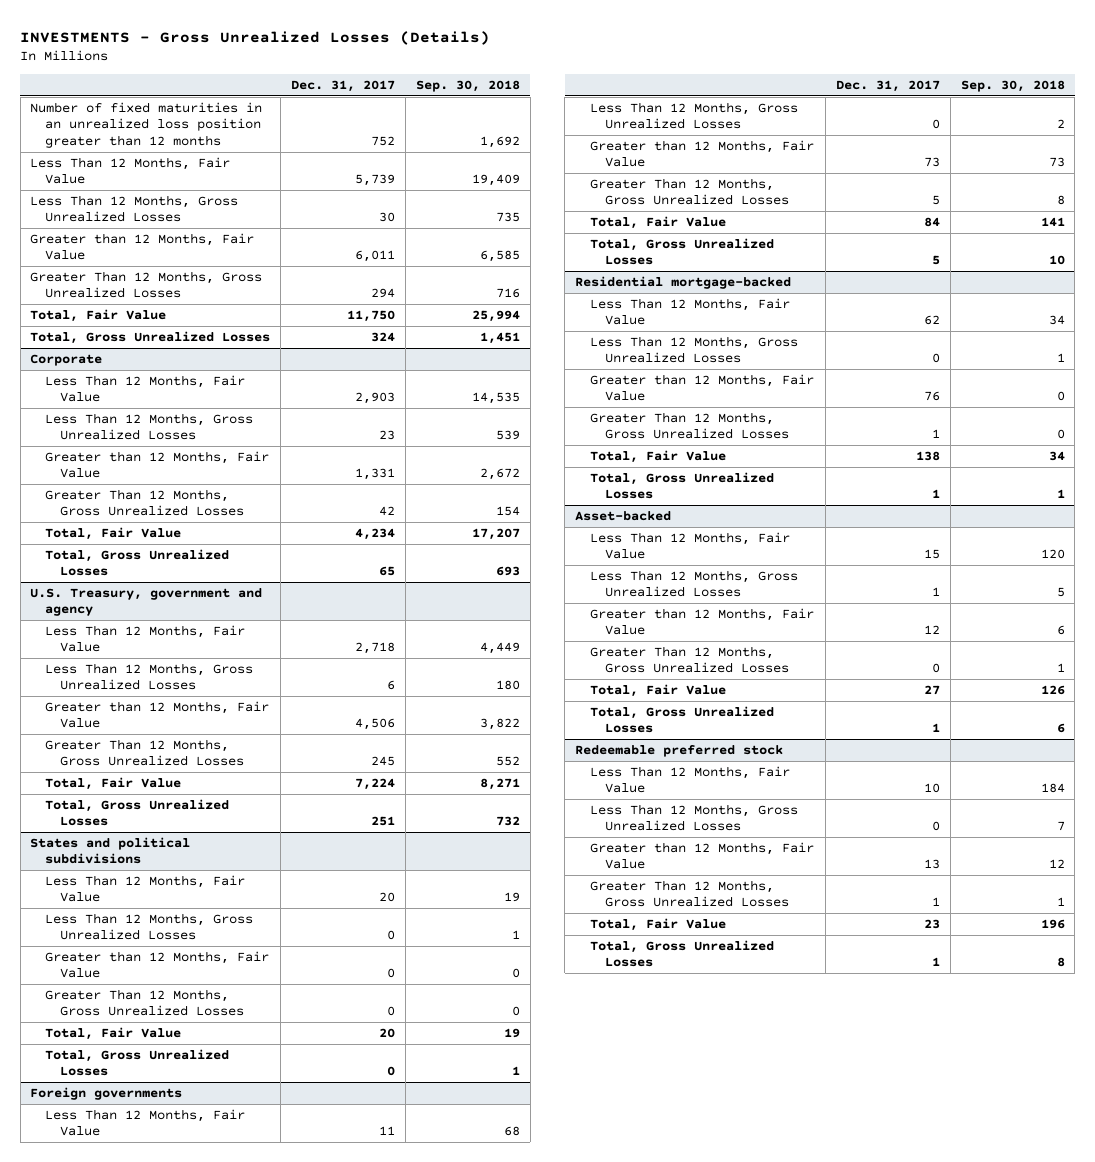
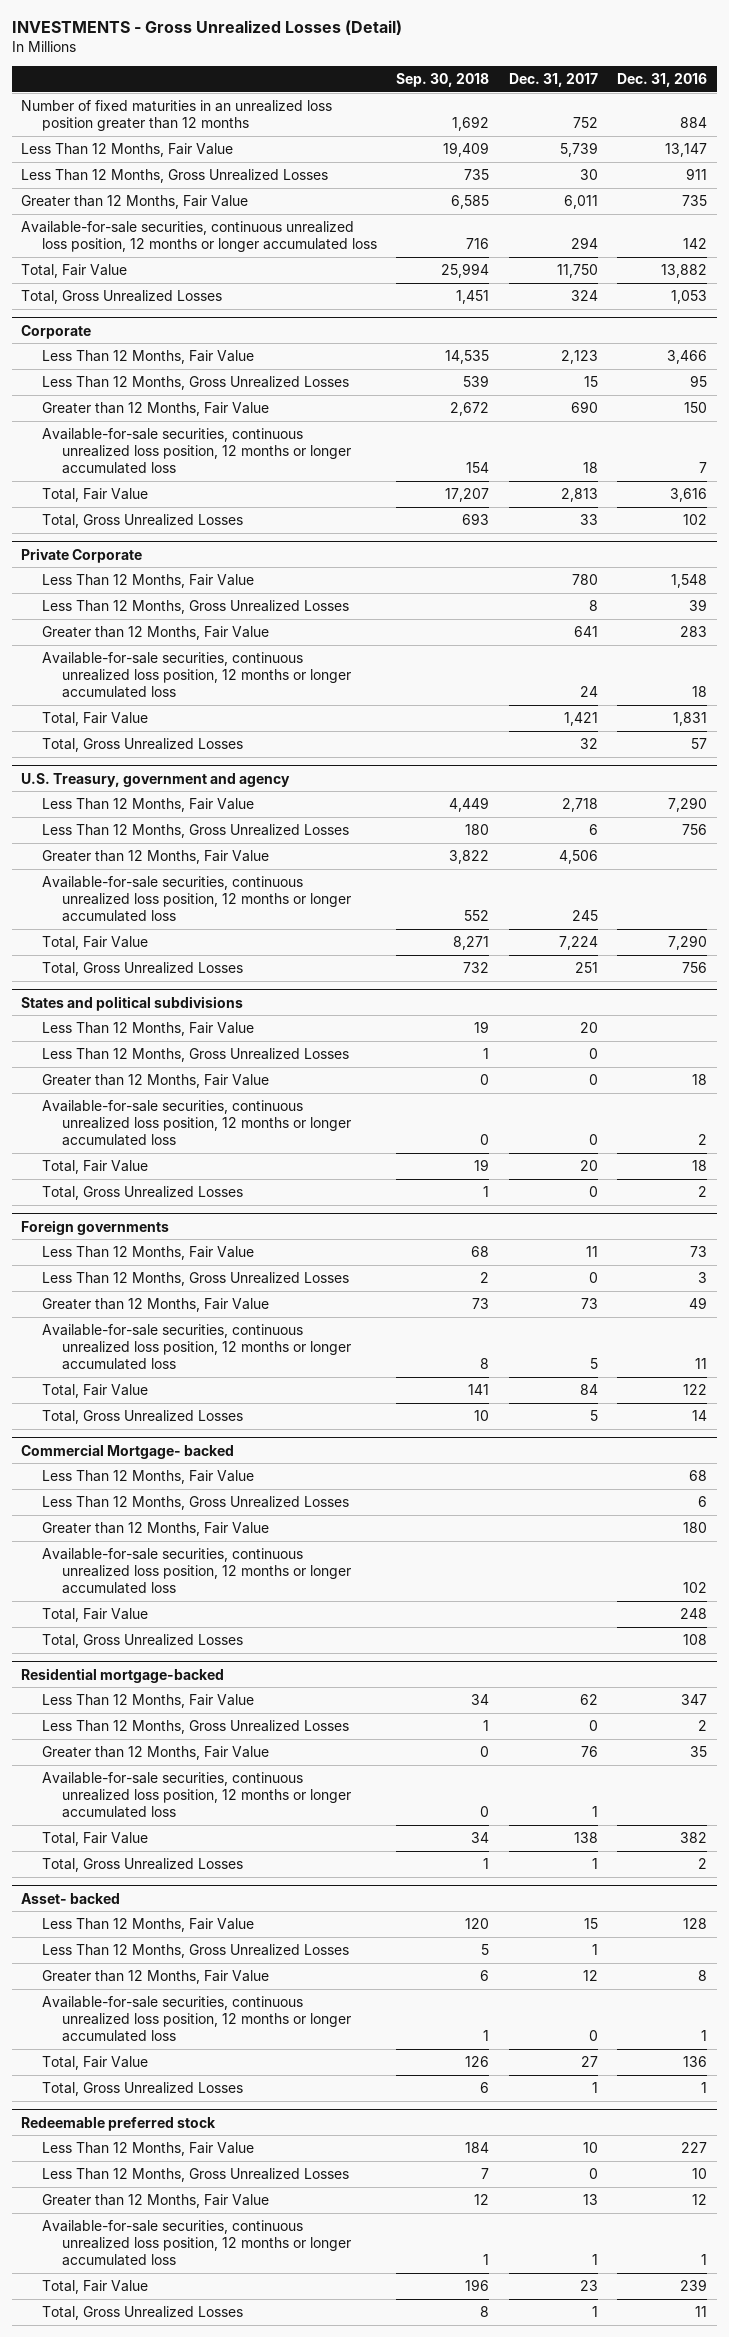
- INVESTMENTS - Gross Unrealized Losses (Details)
+ INVESTMENTS - Gross Unrealized Losses (Detail)
- | Dec. 31, 2017 | Sep. 30, 2018
+ | Sep. 30, 2018 | Dec. 31, 2017 | Dec. 31, 2016
- Greater Than 12 Months, Gross Unrealized Losses | 294 | 716
+ Available-for-sale securities, continuous unrealized loss position, 12 months or longer accumulated loss | 716 | 294 | 142
@ Corporate
- Less Than 12 Months, Fair Value | 2,903 | 14,535
- Less Than 12 Months, Gross Unrealized Losses | 23 | 539
- Greater than 12 Months, Fair Value | 1,331 | 2,672
- Greater Than 12 Months, Gross Unrealized Losses | 42 | 154
- Total, Fair Value | 4,234 | 17,207
- Total, Gross Unrealized Losses | 65 | 693
+ Less Than 12 Months, Fair Value | 14,535 | 2,123 | 3,466
+ Less Than 12 Months, Gross Unrealized Losses | 539 | 15 | 95
+ Greater than 12 Months, Fair Value | 2,672 | 690 | 150
+ Available-for-sale securities, continuous unrealized loss position, 12 months or longer accumulated loss | 154 | 18 | 7
+ Total, Fair Value | 17,207 | 2,813 | 3,616
+ Total, Gross Unrealized Losses | 693 | 33 | 102
+ Private Corporate
+ Less Than 12 Months, Fair Value | | 780 | 1,548
+ Less Than 12 Months, Gross Unrealized Losses | | 8 | 39
+ Greater than 12 Months, Fair Value | | 641 | 283
+ Available-for-sale securities, continuous unrealized loss position, 12 months or longer accumulated loss | | 24 | 18
+ Total, Fair Value | | 1,421 | 1,831
+ Total, Gross Unrealized Losses | | 32 | 57
@ U.S. Treasury, government and agency
- Greater Than 12 Months, Gross Unrealized Losses | 245 | 552
+ Available-for-sale securities, continuous unrealized loss position, 12 months or longer accumulated loss | 552 | 245 |
@ States and political subdivisions
- Greater Than 12 Months, Gross Unrealized Losses | 0 | 0
+ Available-for-sale securities, continuous unrealized loss position, 12 months or longer accumulated loss | 0 | 0 | 2
@ Foreign governments
- Greater Than 12 Months, Gross Unrealized Losses | 5 | 8
+ Available-for-sale securities, continuous unrealized loss position, 12 months or longer accumulated loss | 8 | 5 | 11
+ Commercial Mortgage- backed
+ Less Than 12 Months, Fair Value | | | 68
+ Less Than 12 Months, Gross Unrealized Losses | | | 6
+ Greater than 12 Months, Fair Value | | | 180
+ Available-for-sale securities, continuous unrealized loss position, 12 months or longer accumulated loss | | | 102
+ Total, Fair Value | | | 248
+ Total, Gross Unrealized Losses | | | 108
@ Residential mortgage-backed
- Greater Than 12 Months, Gross Unrealized Losses | 1 | 0
+ Available-for-sale securities, continuous unrealized loss position, 12 months or longer accumulated loss | 0 | 1 |
- Asset-backed
+ Asset- backed
- Greater Than 12 Months, Gross Unrealized Losses | 0 | 1
+ Available-for-sale securities, continuous unrealized loss position, 12 months or longer accumulated loss | 1 | 0 | 1
@ Redeemable preferred stock
- Greater Than 12 Months, Gross Unrealized Losses | 1 | 1
+ Available-for-sale securities, continuous unrealized loss position, 12 months or longer accumulated loss | 1 | 1 | 1

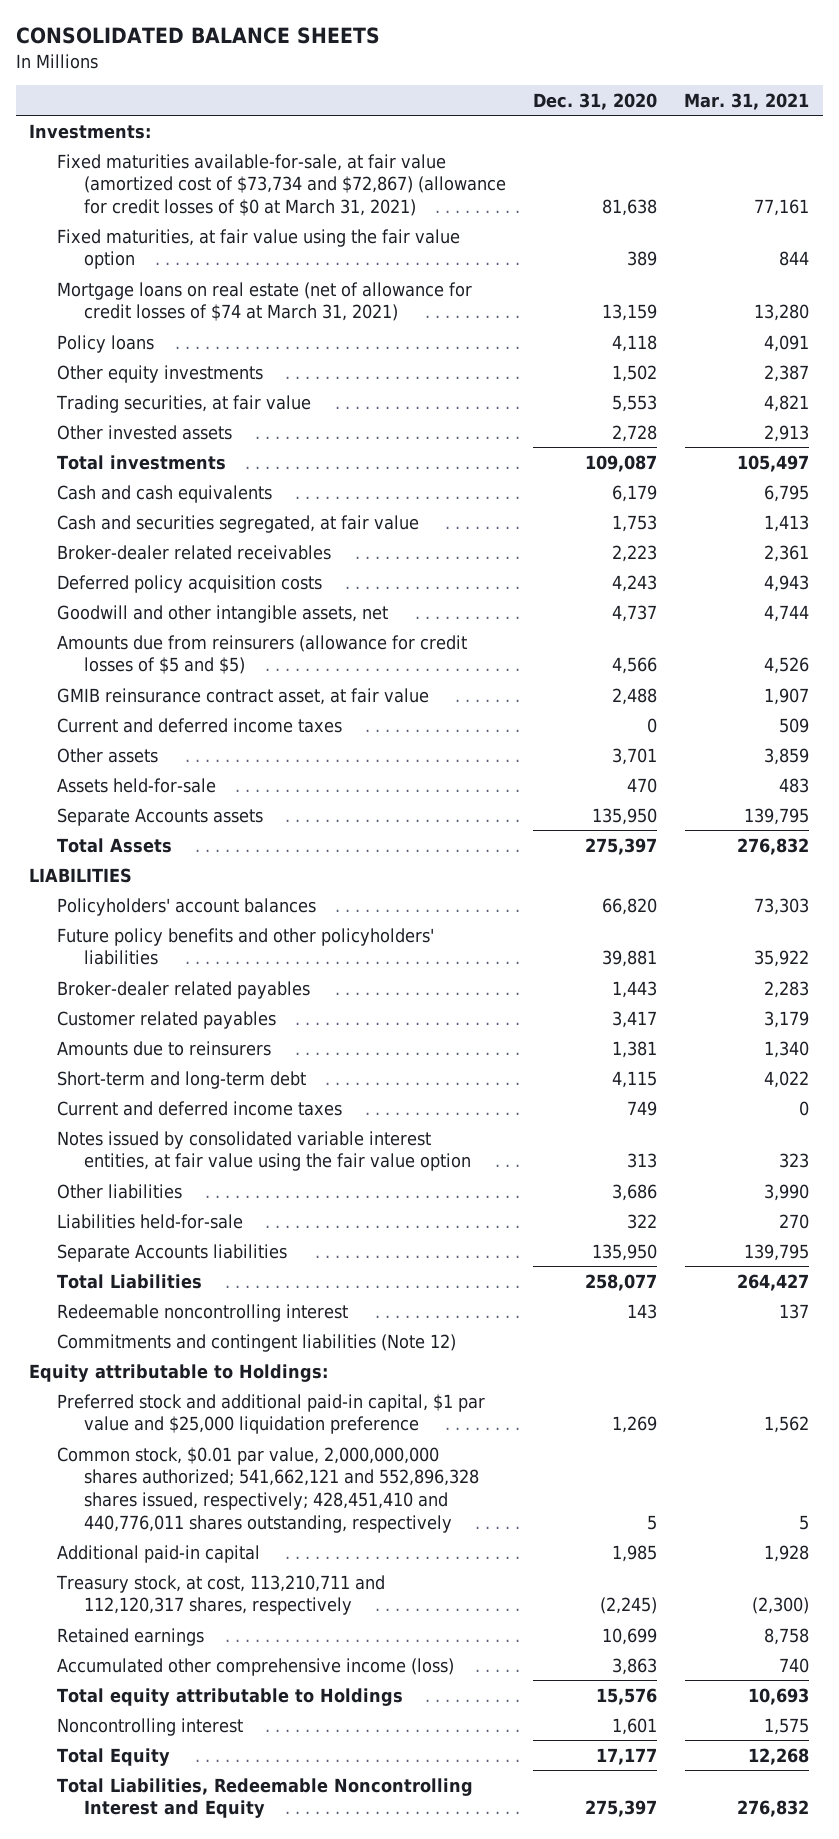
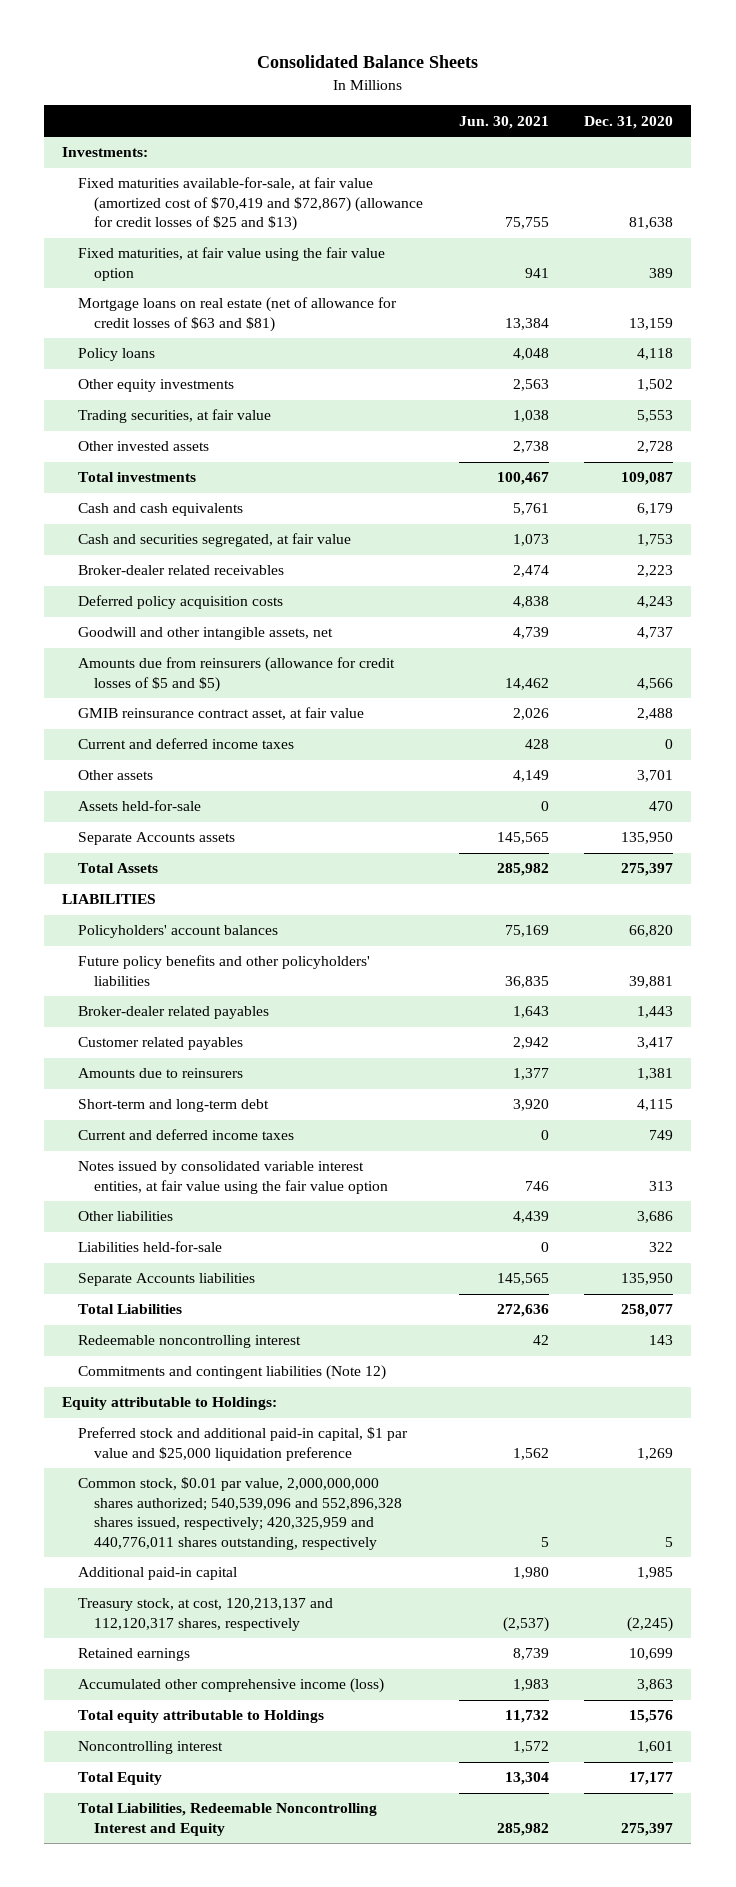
- CONSOLIDATED BALANCE SHEETS
+ Consolidated Balance Sheets
- | Dec. 31, 2020 | Mar. 31, 2021
+ | Jun. 30, 2021 | Dec. 31, 2020
- Fixed maturities available-for-sale, at fair value (amortized cost of $73,734 and $72,867) (allowance for credit losses of $0 at March 31, 2021) | 81,638 | 77,161
+ Fixed maturities available-for-sale, at fair value (amortized cost of $70,419 and $72,867) (allowance for credit losses of $25 and $13) | 75,755 | 81,638
- Mortgage loans on real estate (net of allowance for credit losses of $74 at March 31, 2021) | 13,159 | 13,280
+ Mortgage loans on real estate (net of allowance for credit losses of $63 and $81) | 13,384 | 13,159
- Common stock, $0.01 par value, 2,000,000,000 shares authorized; 541,662,121 and 552,896,328 shares issued, respectively; 428,451,410 and 440,776,011 shares outstanding, respectively | 5 | 5
+ Common stock, $0.01 par value, 2,000,000,000 shares authorized; 540,539,096 and 552,896,328 shares issued, respectively; 420,325,959 and 440,776,011 shares outstanding, respectively | 5 | 5
- Treasury stock, at cost, 113,210,711 and 112,120,317 shares, respectively | (2,245) | (2,300)
+ Treasury stock, at cost, 120,213,137 and 112,120,317 shares, respectively | (2,537) | (2,245)

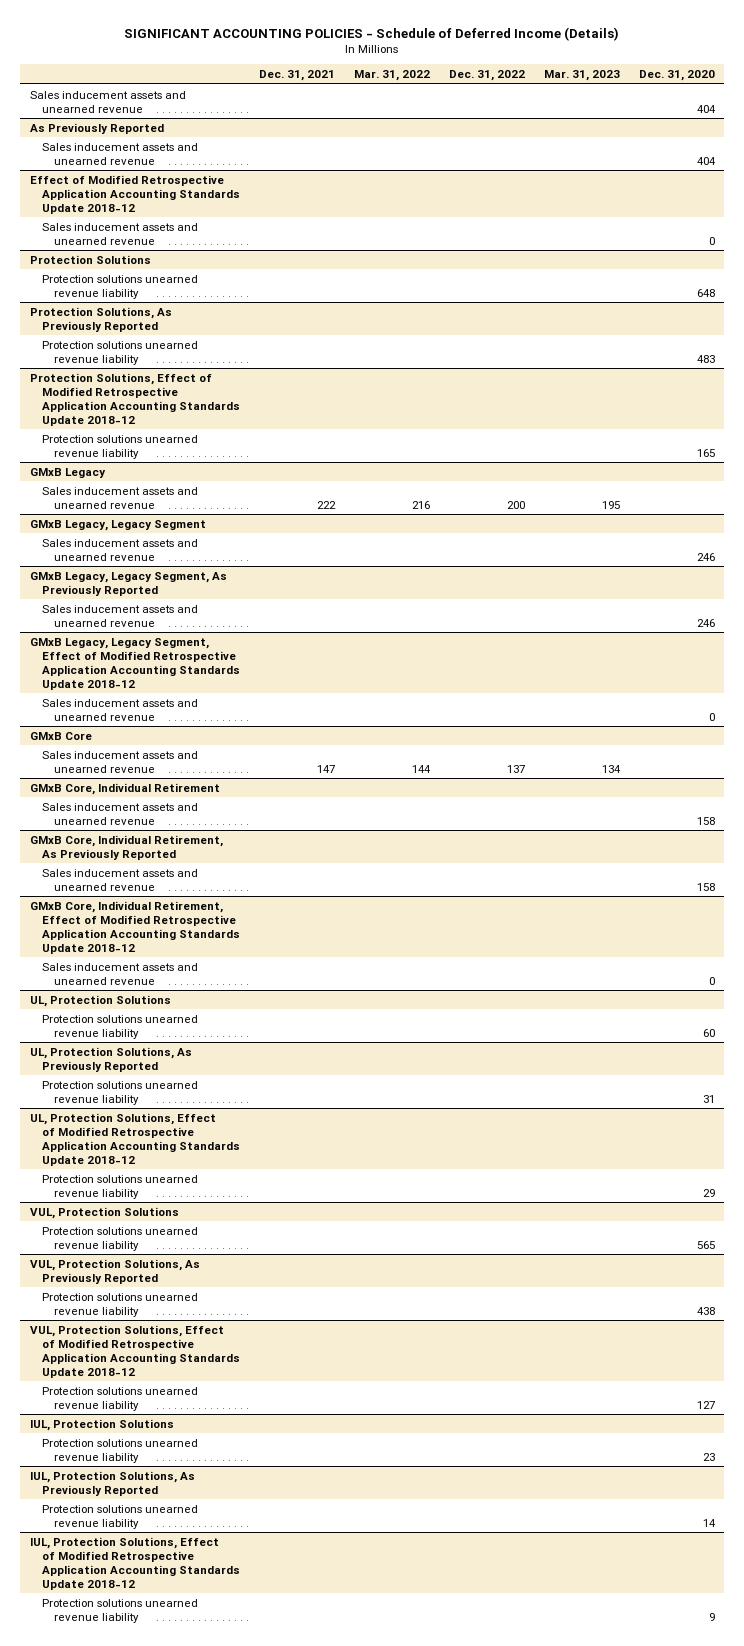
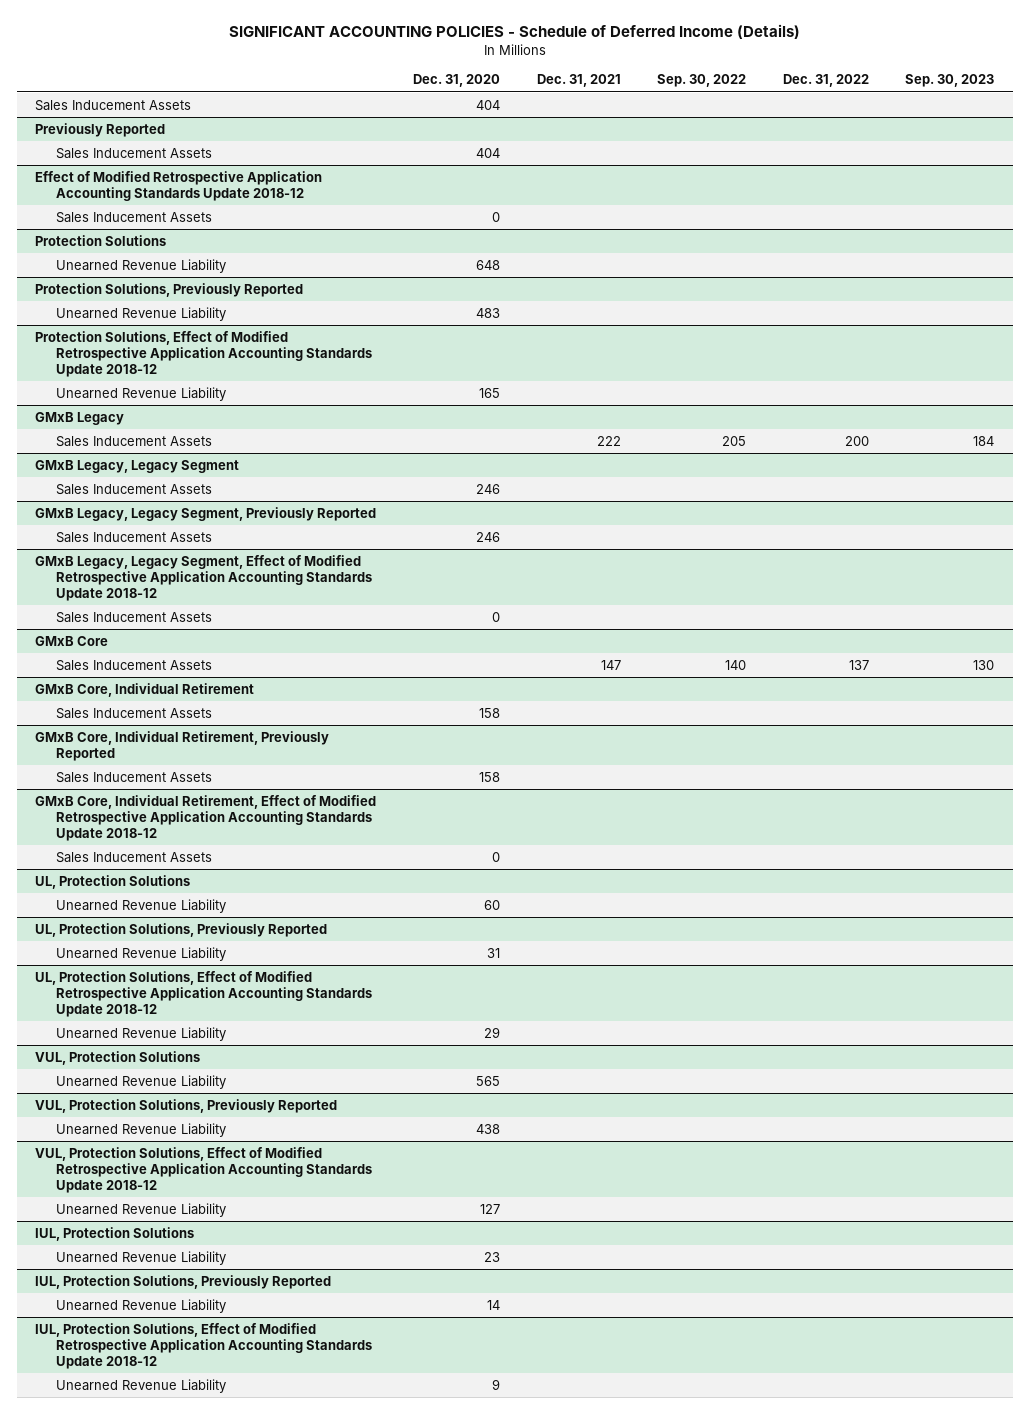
- | Dec. 31, 2021 | Mar. 31, 2022 | Dec. 31, 2022 | Mar. 31, 2023 | Dec. 31, 2020
+ | Dec. 31, 2020 | Dec. 31, 2021 | Sep. 30, 2022 | Dec. 31, 2022 | Sep. 30, 2023
- Sales inducement assets and unearned revenue | | | | | 404
- As Previously Reported
- Sales inducement assets and unearned revenue | | | | | 404
+ Sales Inducement Assets | 404 | | | |
+ Previously Reported
+ Sales Inducement Assets | 404 | | | |
@ Effect of Modified Retrospective Application Accounting Standards Update 2018-12
- Sales inducement assets and unearned revenue | | | | | 0
+ Sales Inducement Assets | 0 | | | |
@ Protection Solutions
- Protection solutions unearned revenue liability | | | | | 648
- Protection Solutions, As Previously Reported
- Protection solutions unearned revenue liability | | | | | 483
@ Protection Solutions
+ Unearned Revenue Liability | 648 | | | |
+ Protection Solutions, Previously Reported
+ Unearned Revenue Liability | 483 | | | |
@ Protection Solutions, Effect of Modified Retrospective Application Accounting Standards Update 2018-12
- Protection solutions unearned revenue liability | | | | | 165
+ Unearned Revenue Liability | 165 | | | |
@ GMxB Legacy
- Sales inducement assets and unearned revenue | 222 | 216 | 200 | 195 |
+ Sales Inducement Assets | | 222 | 205 | 200 | 184
@ GMxB Legacy, Legacy Segment
- Sales inducement assets and unearned revenue | | | | | 246
- GMxB Legacy, Legacy Segment, As Previously Reported
- Sales inducement assets and unearned revenue | | | | | 246
@ GMxB Legacy, Legacy Segment
+ Sales Inducement Assets | 246 | | | |
+ GMxB Legacy, Legacy Segment, Previously Reported
+ Sales Inducement Assets | 246 | | | |
@ GMxB Legacy, Legacy Segment, Effect of Modified Retrospective Application Accounting Standards Update 2018-12
- Sales inducement assets and unearned revenue | | | | | 0
+ Sales Inducement Assets | 0 | | | |
@ GMxB Core
- Sales inducement assets and unearned revenue | 147 | 144 | 137 | 134 |
+ Sales Inducement Assets | | 147 | 140 | 137 | 130
@ GMxB Core, Individual Retirement
- Sales inducement assets and unearned revenue | | | | | 158
- GMxB Core, Individual Retirement, As Previously Reported
- Sales inducement assets and unearned revenue | | | | | 158
@ GMxB Core, Individual Retirement
+ Sales Inducement Assets | 158 | | | |
+ GMxB Core, Individual Retirement, Previously Reported
+ Sales Inducement Assets | 158 | | | |
@ GMxB Core, Individual Retirement, Effect of Modified Retrospective Application Accounting Standards Update 2018-12
- Sales inducement assets and unearned revenue | | | | | 0
+ Sales Inducement Assets | 0 | | | |
@ UL, Protection Solutions
- Protection solutions unearned revenue liability | | | | | 60
- UL, Protection Solutions, As Previously Reported
- Protection solutions unearned revenue liability | | | | | 31
@ UL, Protection Solutions
+ Unearned Revenue Liability | 60 | | | |
+ UL, Protection Solutions, Previously Reported
+ Unearned Revenue Liability | 31 | | | |
@ UL, Protection Solutions, Effect of Modified Retrospective Application Accounting Standards Update 2018-12
- Protection solutions unearned revenue liability | | | | | 29
+ Unearned Revenue Liability | 29 | | | |
@ VUL, Protection Solutions
- Protection solutions unearned revenue liability | | | | | 565
- VUL, Protection Solutions, As Previously Reported
- Protection solutions unearned revenue liability | | | | | 438
@ VUL, Protection Solutions
+ Unearned Revenue Liability | 565 | | | |
+ VUL, Protection Solutions, Previously Reported
+ Unearned Revenue Liability | 438 | | | |
@ VUL, Protection Solutions, Effect of Modified Retrospective Application Accounting Standards Update 2018-12
- Protection solutions unearned revenue liability | | | | | 127
+ Unearned Revenue Liability | 127 | | | |
@ IUL, Protection Solutions
- Protection solutions unearned revenue liability | | | | | 23
- IUL, Protection Solutions, As Previously Reported
- Protection solutions unearned revenue liability | | | | | 14
@ IUL, Protection Solutions
+ Unearned Revenue Liability | 23 | | | |
+ IUL, Protection Solutions, Previously Reported
+ Unearned Revenue Liability | 14 | | | |
@ IUL, Protection Solutions, Effect of Modified Retrospective Application Accounting Standards Update 2018-12
- Protection solutions unearned revenue liability | | | | | 9
+ Unearned Revenue Liability | 9 | | | |

